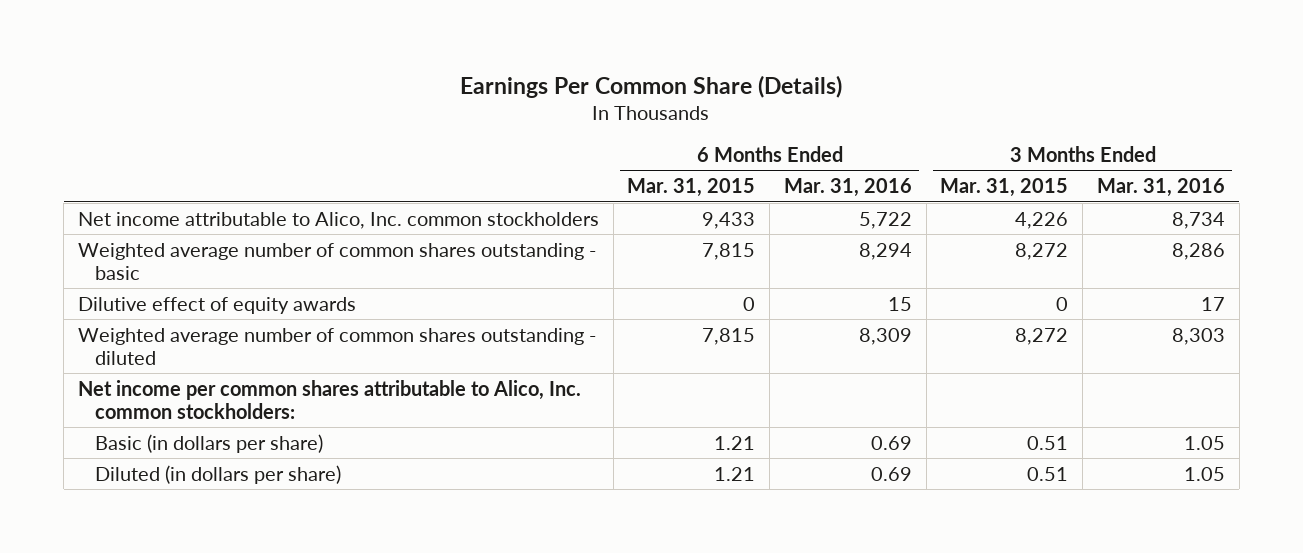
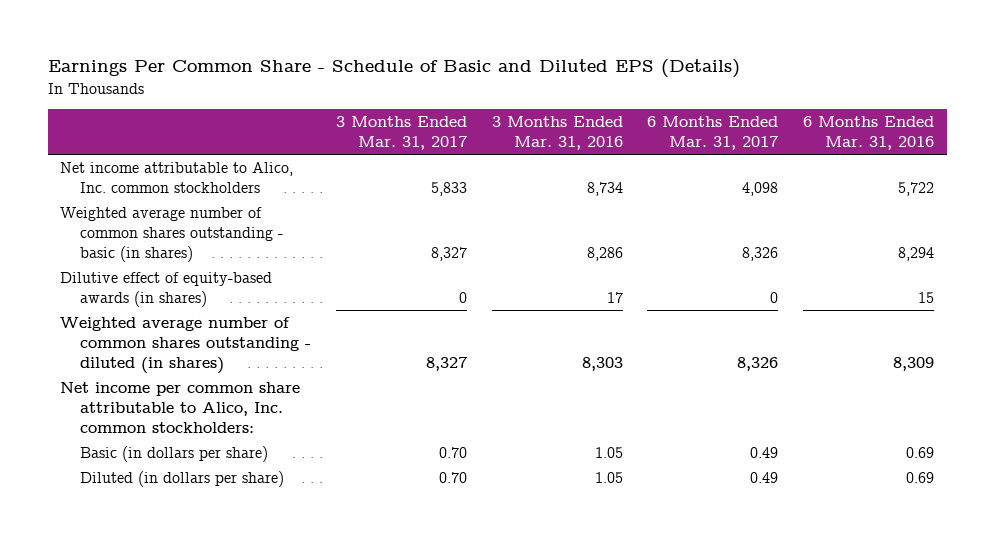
- Earnings Per Common Share (Details)
+ Earnings Per Common Share - Schedule of Basic and Diluted EPS (Details)
- | 6 Months Ended Mar. 31, 2015 | 6 Months Ended Mar. 31, 2016 | 3 Months Ended Mar. 31, 2015 | 3 Months Ended Mar. 31, 2016
+ | 3 Months Ended Mar. 31, 2017 | 3 Months Ended Mar. 31, 2016 | 6 Months Ended Mar. 31, 2017 | 6 Months Ended Mar. 31, 2016
- Weighted average number of common shares outstanding - basic | 7,815 | 8,294 | 8,272 | 8,286
- Dilutive effect of equity awards | 0 | 15 | 0 | 17
- Weighted average number of common shares outstanding - diluted | 7,815 | 8,309 | 8,272 | 8,303
- Net income per common shares attributable to Alico, Inc. common stockholders:
+ Weighted average number of common shares outstanding - basic (in shares) | 8,327 | 8,286 | 8,326 | 8,294
+ Dilutive effect of equity-based awards (in shares) | 0 | 17 | 0 | 15
+ Weighted average number of common shares outstanding - diluted (in shares) | 8,327 | 8,303 | 8,326 | 8,309
+ Net income per common share attributable to Alico, Inc. common stockholders:

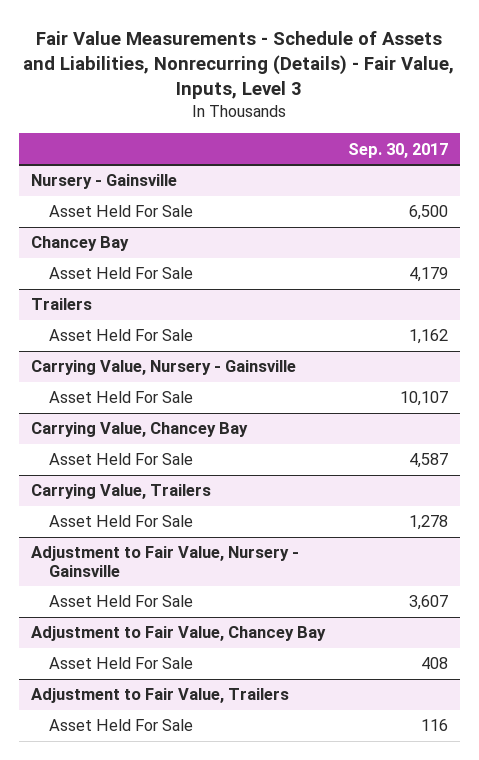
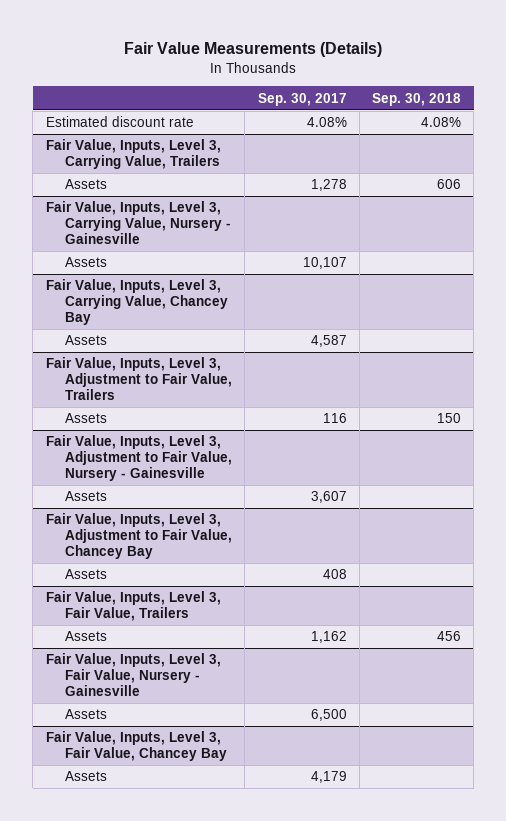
- Fair Value Measurements - Schedule of Assets and Liabilities, Nonrecurring (Details) - Fair Value, Inputs, Level 3
+ Fair Value Measurements (Details)
- | Sep. 30, 2017
+ | Sep. 30, 2017 | Sep. 30, 2018
- Nursery - Gainsville
- Asset Held For Sale | 6,500
- Chancey Bay
- Asset Held For Sale | 4,179
- Trailers
- Asset Held For Sale | 1,162
- Carrying Value, Nursery - Gainsville
- Asset Held For Sale | 10,107
- Carrying Value, Chancey Bay
- Asset Held For Sale | 4,587
- Carrying Value, Trailers
- Asset Held For Sale | 1,278
- Adjustment to Fair Value, Nursery - Gainsville
- Asset Held For Sale | 3,607
- Adjustment to Fair Value, Chancey Bay
- Asset Held For Sale | 408
- Adjustment to Fair Value, Trailers
- Asset Held For Sale | 116
+ Estimated discount rate | 4.08% | 4.08%
+ Fair Value, Inputs, Level 3, Carrying Value, Trailers
+ Assets | 1,278 | 606
+ Fair Value, Inputs, Level 3, Carrying Value, Nursery - Gainesville
+ Assets | 10,107 |
+ Fair Value, Inputs, Level 3, Carrying Value, Chancey Bay
+ Assets | 4,587 |
+ Fair Value, Inputs, Level 3, Adjustment to Fair Value, Trailers
+ Assets | 116 | 150
+ Fair Value, Inputs, Level 3, Adjustment to Fair Value, Nursery - Gainesville
+ Assets | 3,607 |
+ Fair Value, Inputs, Level 3, Adjustment to Fair Value, Chancey Bay
+ Assets | 408 |
+ Fair Value, Inputs, Level 3, Fair Value, Trailers
+ Assets | 1,162 | 456
+ Fair Value, Inputs, Level 3, Fair Value, Nursery - Gainesville
+ Assets | 6,500 |
+ Fair Value, Inputs, Level 3, Fair Value, Chancey Bay
+ Assets | 4,179 |

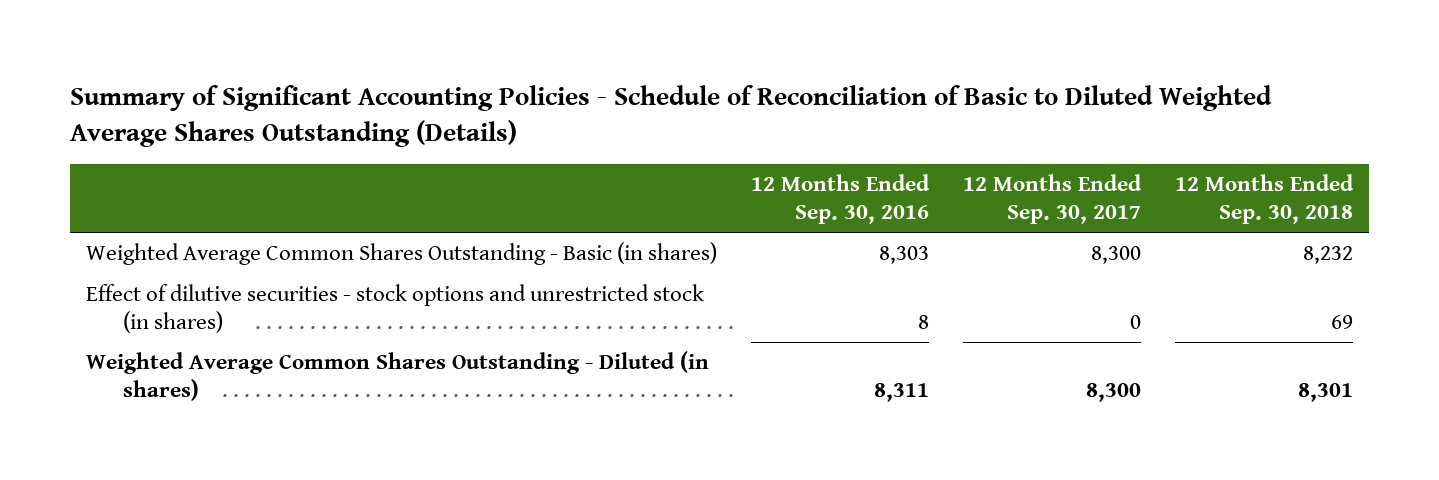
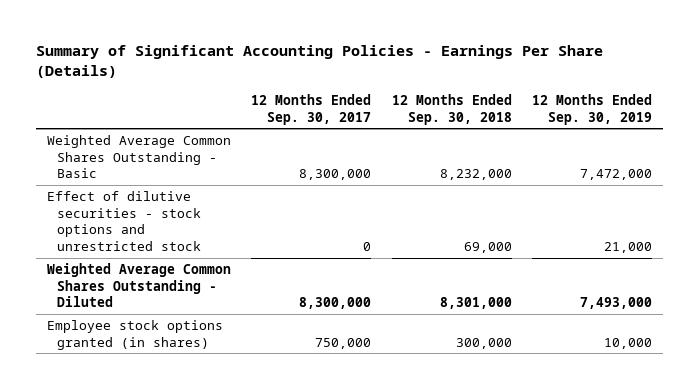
- Summary of Significant Accounting Policies - Schedule of Reconciliation of Basic to Diluted Weighted Average Shares Outstanding (Details)
+ Summary of Significant Accounting Policies - Earnings Per Share (Details)
- | 12 Months Ended Sep. 30, 2016 | 12 Months Ended Sep. 30, 2017 | 12 Months Ended Sep. 30, 2018
+ | 12 Months Ended Sep. 30, 2017 | 12 Months Ended Sep. 30, 2018 | 12 Months Ended Sep. 30, 2019
- Weighted Average Common Shares Outstanding - Basic (in shares) | 8,303 | 8,300 | 8,232
- Effect of dilutive securities - stock options and unrestricted stock (in shares) | 8 | 0 | 69
- Weighted Average Common Shares Outstanding - Diluted (in shares) | 8,311 | 8,300 | 8,301
+ Weighted Average Common Shares Outstanding - Basic | 8,300,000 | 8,232,000 | 7,472,000
+ Effect of dilutive securities - stock options and unrestricted stock | 0 | 69,000 | 21,000
+ Weighted Average Common Shares Outstanding - Diluted | 8,300,000 | 8,301,000 | 7,493,000
+ Employee stock options granted (in shares) | 750,000 | 300,000 | 10,000

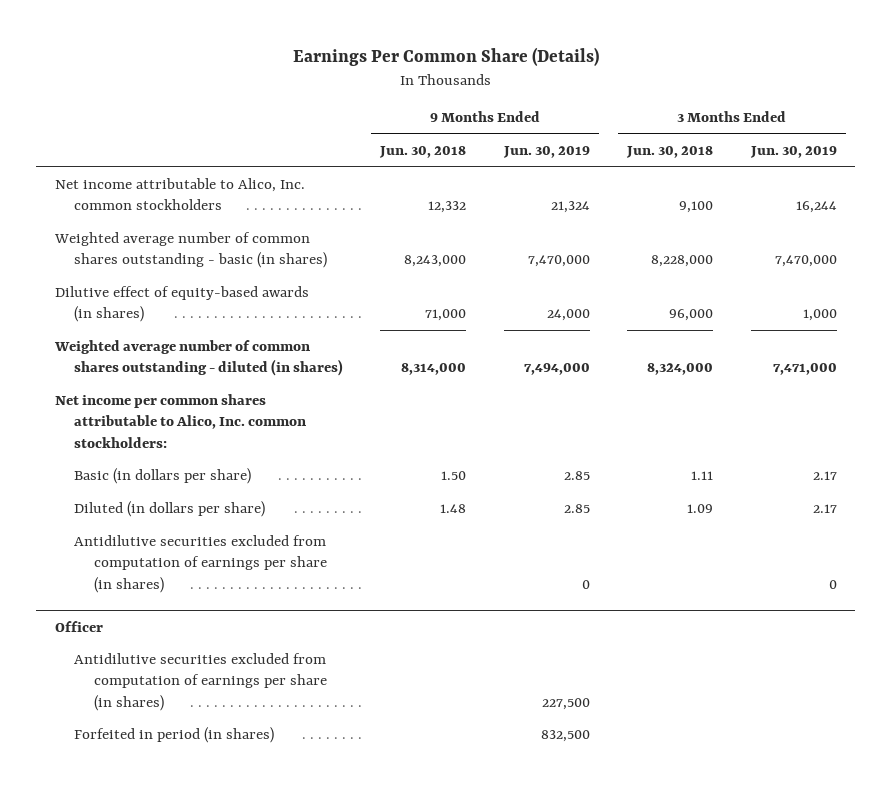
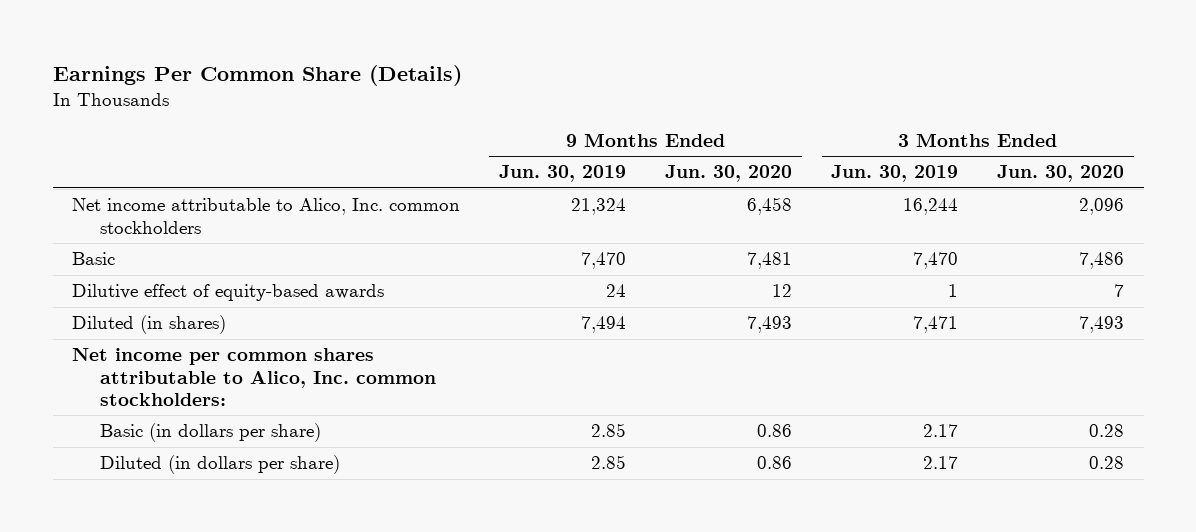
- | 9 Months Ended Jun. 30, 2018 | 9 Months Ended Jun. 30, 2019 | 3 Months Ended Jun. 30, 2018 | 3 Months Ended Jun. 30, 2019
+ | 9 Months Ended Jun. 30, 2019 | 9 Months Ended Jun. 30, 2020 | 3 Months Ended Jun. 30, 2019 | 3 Months Ended Jun. 30, 2020
- Weighted average number of common shares outstanding - basic (in shares) | 8,243,000 | 7,470,000 | 8,228,000 | 7,470,000
- Dilutive effect of equity-based awards (in shares) | 71,000 | 24,000 | 96,000 | 1,000
- Weighted average number of common shares outstanding - diluted (in shares) | 8,314,000 | 7,494,000 | 8,324,000 | 7,471,000
+ Basic | 7,470 | 7,481 | 7,470 | 7,486
+ Dilutive effect of equity-based awards | 24 | 12 | 1 | 7
+ Diluted (in shares) | 7,494 | 7,493 | 7,471 | 7,493
- Antidilutive securities excluded from computation of earnings per share (in shares) | | 0 | | 0
- Officer
- Antidilutive securities excluded from computation of earnings per share (in shares) | | 227,500 | |
- Forfeited in period (in shares) | | 832,500 | |

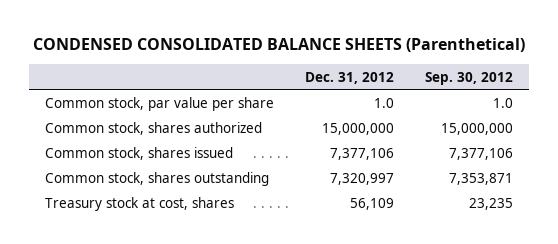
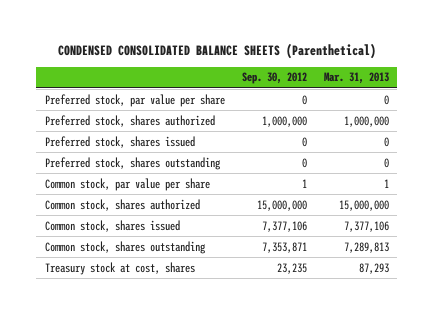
- | Dec. 31, 2012 | Sep. 30, 2012
+ | Sep. 30, 2012 | Mar. 31, 2013
- Common stock, par value per share | 1.0 | 1.0
+ Preferred stock, par value per share | 0 | 0
+ Preferred stock, shares authorized | 1,000,000 | 1,000,000
+ Preferred stock, shares issued | 0 | 0
+ Preferred stock, shares outstanding | 0 | 0
+ Common stock, par value per share | 1 | 1

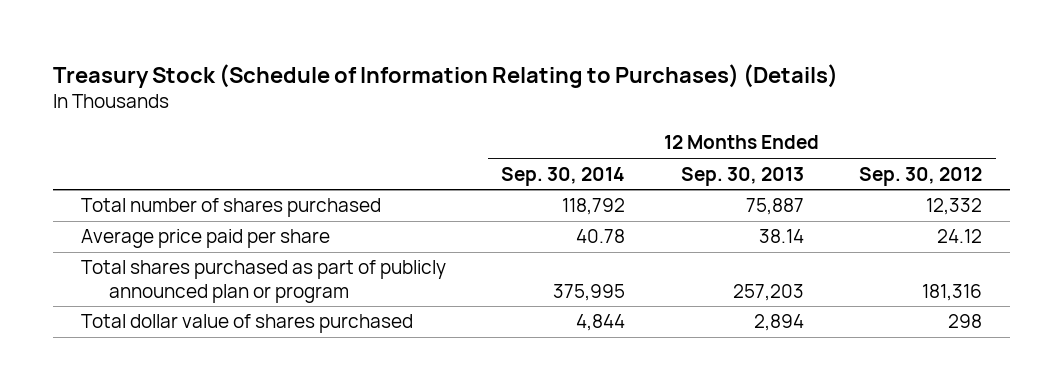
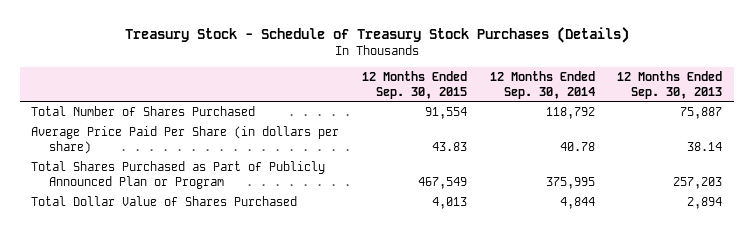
- Treasury Stock (Schedule of Information Relating to Purchases) (Details)
+ Treasury Stock - Schedule of Treasury Stock Purchases (Details)
- | 12 Months Ended Sep. 30, 2014 | 12 Months Ended Sep. 30, 2013 | 12 Months Ended Sep. 30, 2012
+ | 12 Months Ended Sep. 30, 2015 | 12 Months Ended Sep. 30, 2014 | 12 Months Ended Sep. 30, 2013
- Total number of shares purchased | 118,792 | 75,887 | 12,332
- Average price paid per share | 40.78 | 38.14 | 24.12
- Total shares purchased as part of publicly announced plan or program | 375,995 | 257,203 | 181,316
- Total dollar value of shares purchased | 4,844 | 2,894 | 298
+ Total Number of Shares Purchased | 91,554 | 118,792 | 75,887
+ Average Price Paid Per Share (in dollars per share) | 43.83 | 40.78 | 38.14
+ Total Shares Purchased as Part of Publicly Announced Plan or Program | 467,549 | 375,995 | 257,203
+ Total Dollar Value of Shares Purchased | 4,013 | 4,844 | 2,894

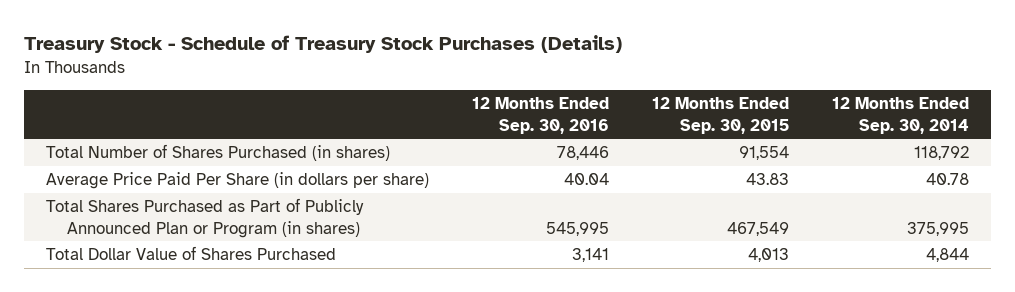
- | 12 Months Ended Sep. 30, 2015 | 12 Months Ended Sep. 30, 2014 | 12 Months Ended Sep. 30, 2013
+ | 12 Months Ended Sep. 30, 2016 | 12 Months Ended Sep. 30, 2015 | 12 Months Ended Sep. 30, 2014
- Total Number of Shares Purchased | 91,554 | 118,792 | 75,887
+ Total Number of Shares Purchased (in shares) | 78,446 | 91,554 | 118,792
- Total Shares Purchased as Part of Publicly Announced Plan or Program | 467,549 | 375,995 | 257,203
+ Total Shares Purchased as Part of Publicly Announced Plan or Program (in shares) | 545,995 | 467,549 | 375,995

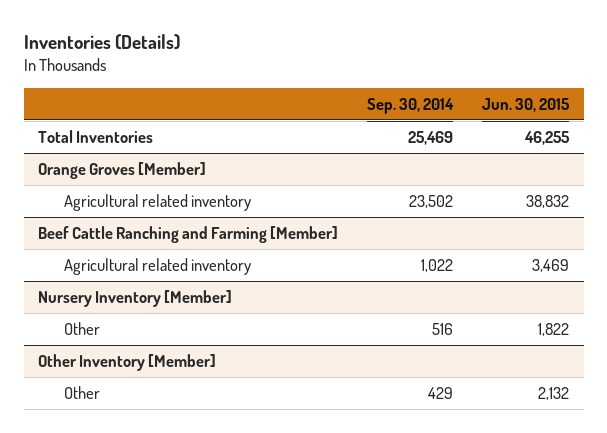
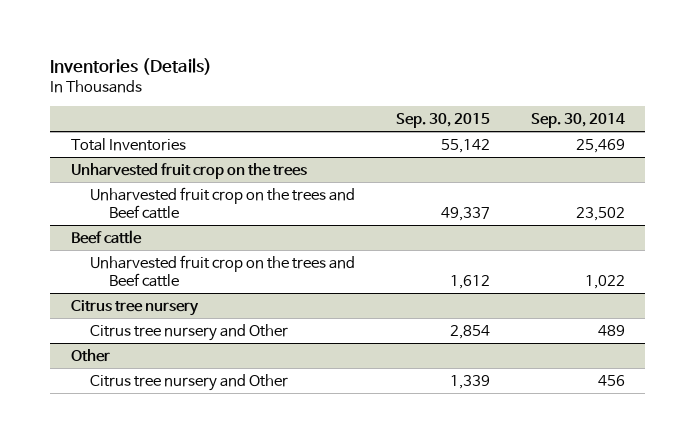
- | Sep. 30, 2014 | Jun. 30, 2015
+ | Sep. 30, 2015 | Sep. 30, 2014
- Orange Groves [Member]
- Agricultural related inventory | 23,502 | 38,832
- Beef Cattle Ranching and Farming [Member]
- Agricultural related inventory | 1,022 | 3,469
- Nursery Inventory [Member]
- Other | 516 | 1,822
- Other Inventory [Member]
- Other | 429 | 2,132
+ Unharvested fruit crop on the trees
+ Unharvested fruit crop on the trees and Beef cattle | 49,337 | 23,502
+ Beef cattle
+ Unharvested fruit crop on the trees and Beef cattle | 1,612 | 1,022
+ Citrus tree nursery
+ Citrus tree nursery and Other | 2,854 | 489
+ Other
+ Citrus tree nursery and Other | 1,339 | 456

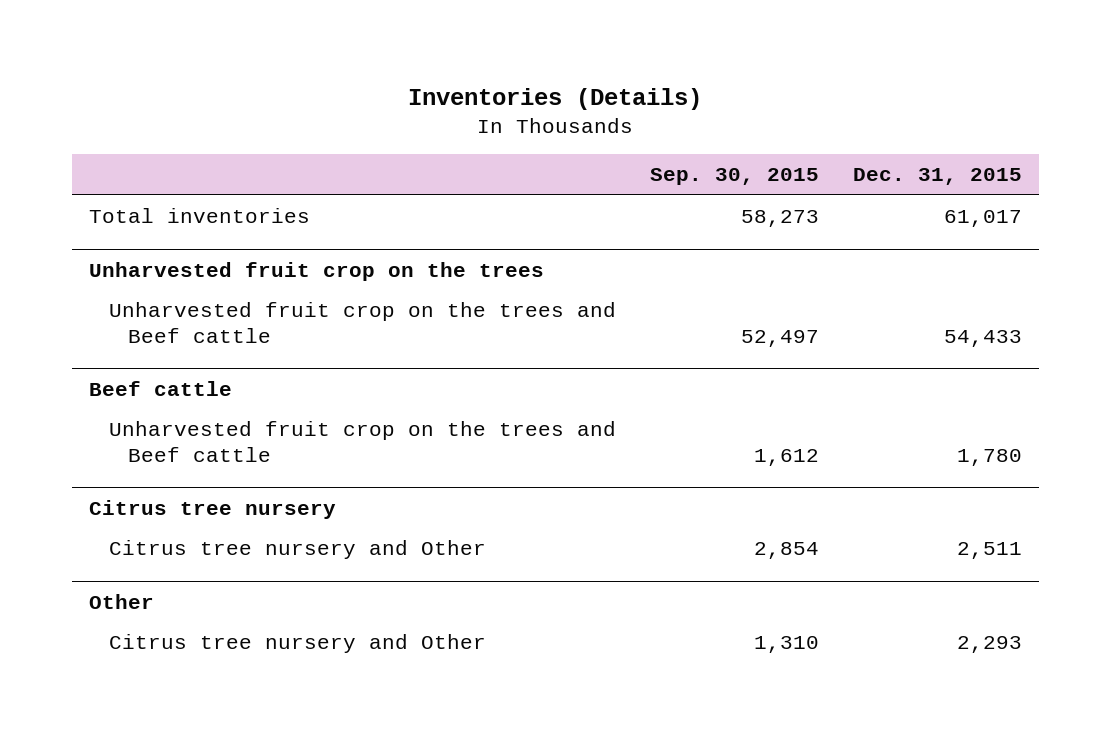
- | Sep. 30, 2015 | Sep. 30, 2014
+ | Sep. 30, 2015 | Dec. 31, 2015
- Total Inventories | 55,142 | 25,469
+ Total inventories | 58,273 | 61,017
@ Unharvested fruit crop on the trees
- Unharvested fruit crop on the trees and Beef cattle | 49,337 | 23,502
+ Unharvested fruit crop on the trees and Beef cattle | 52,497 | 54,433
@ Other
- Citrus tree nursery and Other | 1,339 | 456
+ Citrus tree nursery and Other | 1,310 | 2,293

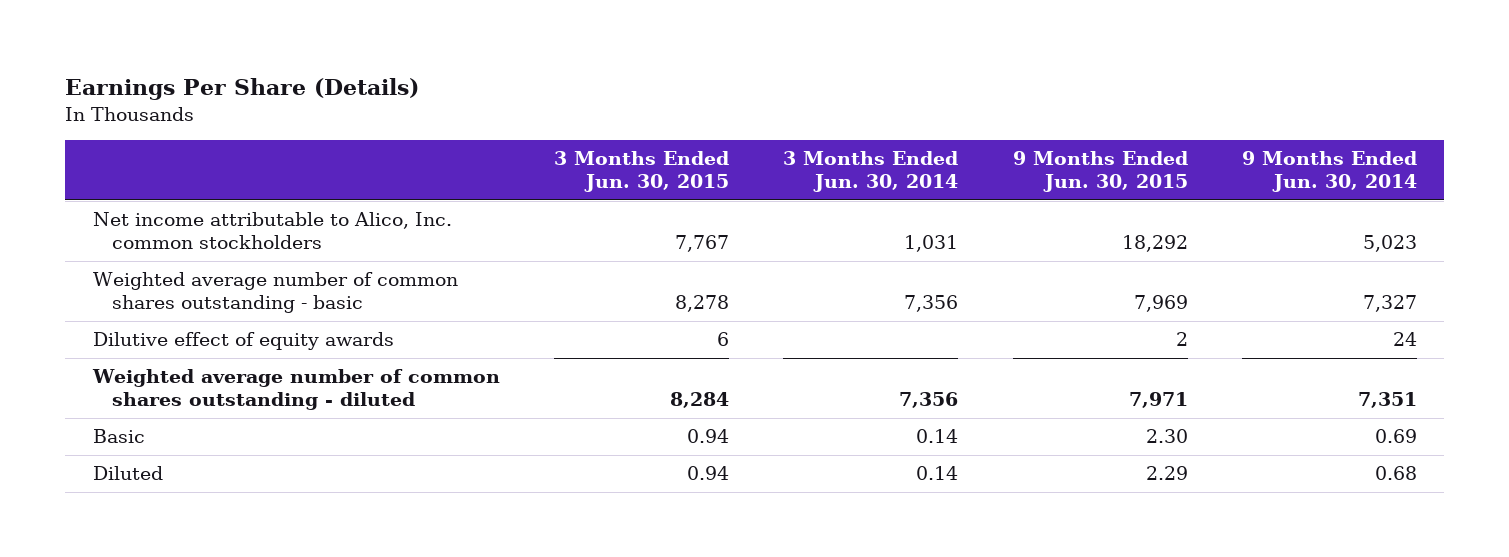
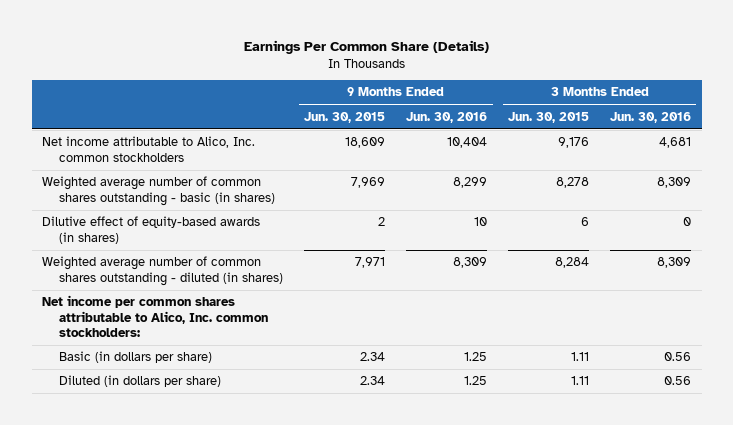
- Earnings Per Share (Details)
+ Earnings Per Common Share (Details)
- | 3 Months Ended Jun. 30, 2015 | 3 Months Ended Jun. 30, 2014 | 9 Months Ended Jun. 30, 2015 | 9 Months Ended Jun. 30, 2014
+ | 9 Months Ended Jun. 30, 2015 | 9 Months Ended Jun. 30, 2016 | 3 Months Ended Jun. 30, 2015 | 3 Months Ended Jun. 30, 2016
- Net income attributable to Alico, Inc. common stockholders | 7,767 | 1,031 | 18,292 | 5,023
- Weighted average number of common shares outstanding - basic | 8,278 | 7,356 | 7,969 | 7,327
- Dilutive effect of equity awards | 6 | | 2 | 24
- Weighted average number of common shares outstanding - diluted | 8,284 | 7,356 | 7,971 | 7,351
- Basic | 0.94 | 0.14 | 2.30 | 0.69
- Diluted | 0.94 | 0.14 | 2.29 | 0.68
+ Net income attributable to Alico, Inc. common stockholders | 18,609 | 10,404 | 9,176 | 4,681
+ Weighted average number of common shares outstanding - basic (in shares) | 7,969 | 8,299 | 8,278 | 8,309
+ Dilutive effect of equity-based awards (in shares) | 2 | 10 | 6 | 0
+ Weighted average number of common shares outstanding - diluted (in shares) | 7,971 | 8,309 | 8,284 | 8,309
+ Net income per common shares attributable to Alico, Inc. common stockholders:
+ Basic (in dollars per share) | 2.34 | 1.25 | 1.11 | 0.56
+ Diluted (in dollars per share) | 2.34 | 1.25 | 1.11 | 0.56

